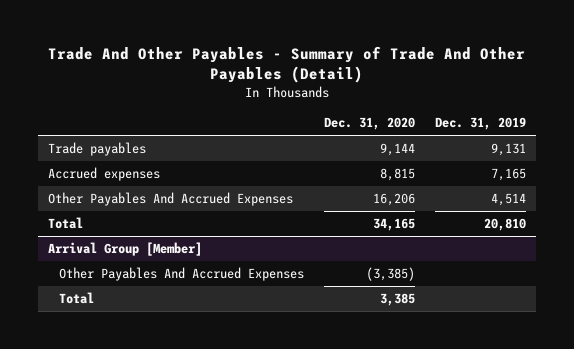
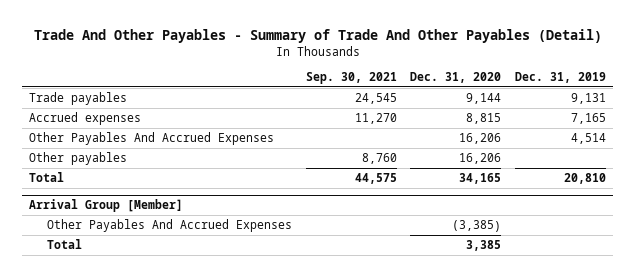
- | Dec. 31, 2020 | Dec. 31, 2019
+ | Sep. 30, 2021 | Dec. 31, 2020 | Dec. 31, 2019
+ Other payables | 8,760 | 16,206 |

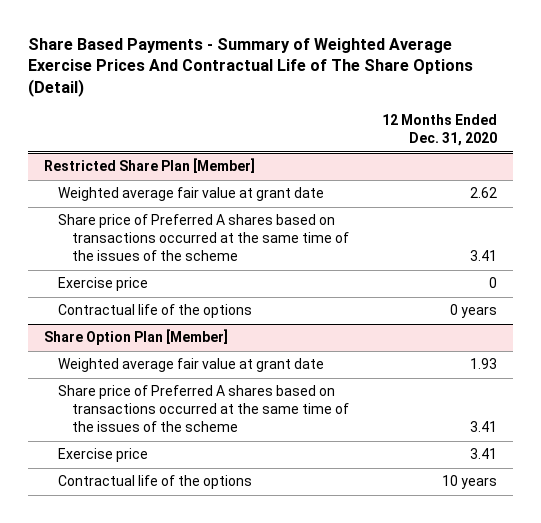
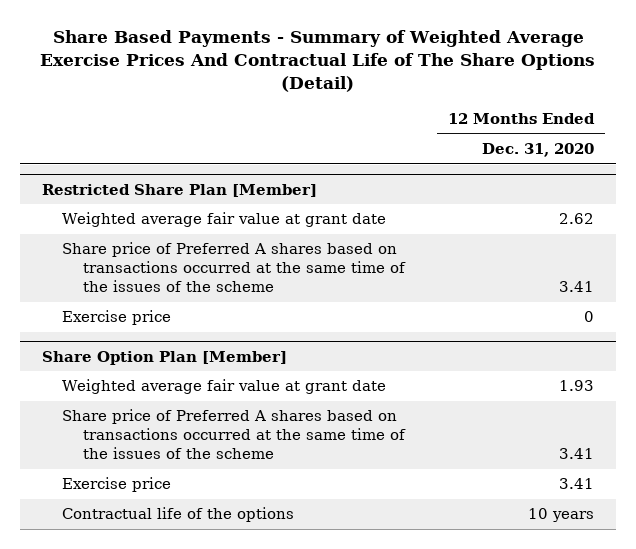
@ Restricted Share Plan [Member]
- Contractual life of the options | 0 years

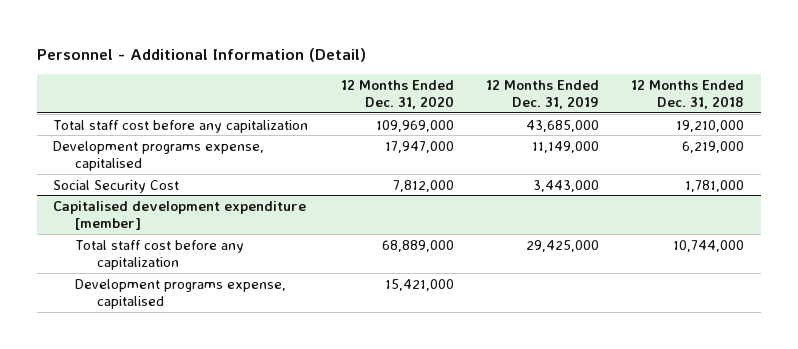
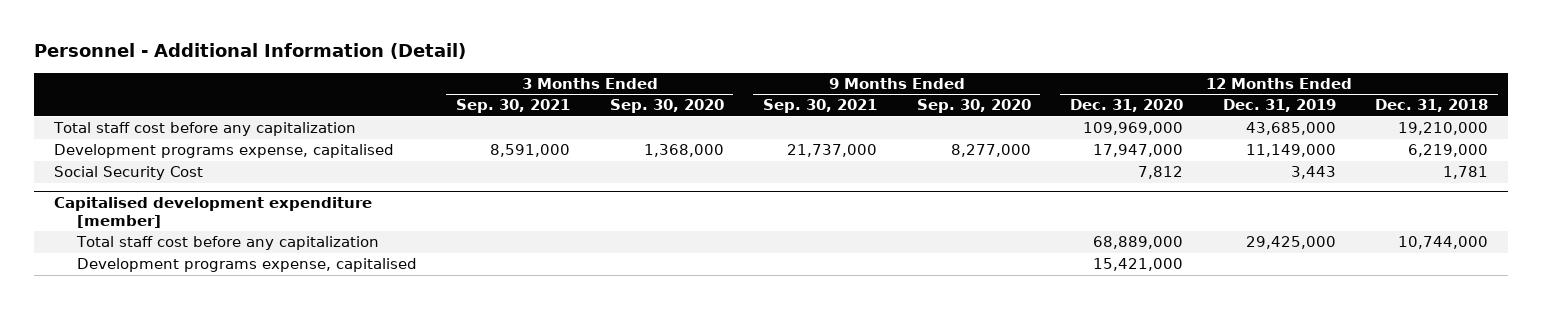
- | 12 Months Ended Dec. 31, 2020 | 12 Months Ended Dec. 31, 2019 | 12 Months Ended Dec. 31, 2018
+ | 3 Months Ended Sep. 30, 2021 | 3 Months Ended Sep. 30, 2020 | 9 Months Ended Sep. 30, 2021 | 9 Months Ended Sep. 30, 2020 | 12 Months Ended Dec. 31, 2020 | 12 Months Ended Dec. 31, 2019 | 12 Months Ended Dec. 31, 2018
- Social Security Cost | 7,812,000 | 3,443,000 | 1,781,000
+ Social Security Cost | | | | | 7,812 | 3,443 | 1,781

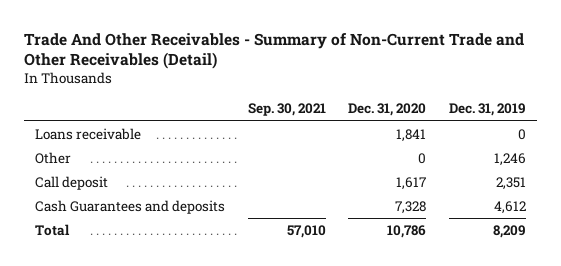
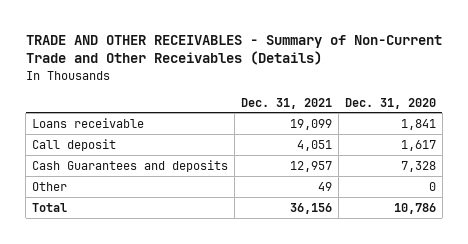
- Trade And Other Receivables - Summary of Non-Current Trade and Other Receivables (Detail)
+ TRADE AND OTHER RECEIVABLES - Summary of Non-Current Trade and Other Receivables (Details)
- | Sep. 30, 2021 | Dec. 31, 2020 | Dec. 31, 2019
+ | Dec. 31, 2021 | Dec. 31, 2020
moved down: Other | 49 | 0

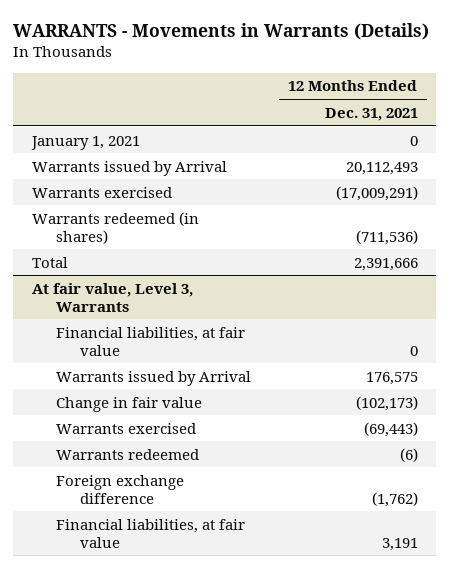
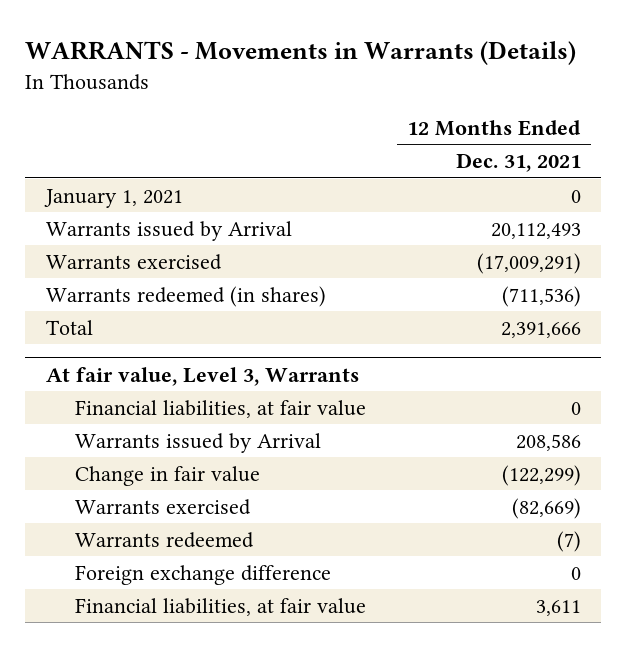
@ At fair value, Level 3, Warrants
- Warrants issued by Arrival | 176,575
- Change in fair value | (102,173)
- Warrants exercised | (69,443)
- Warrants redeemed | (6)
- Foreign exchange difference | (1,762)
- Financial liabilities, at fair value | 3,191
+ Warrants issued by Arrival | 208,586
+ Change in fair value | (122,299)
+ Warrants exercised | (82,669)
+ Warrants redeemed | (7)
+ Foreign exchange difference | 0
+ Financial liabilities, at fair value | 3,611

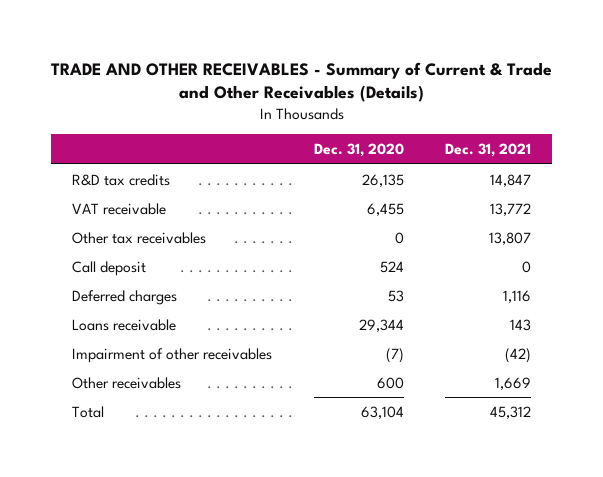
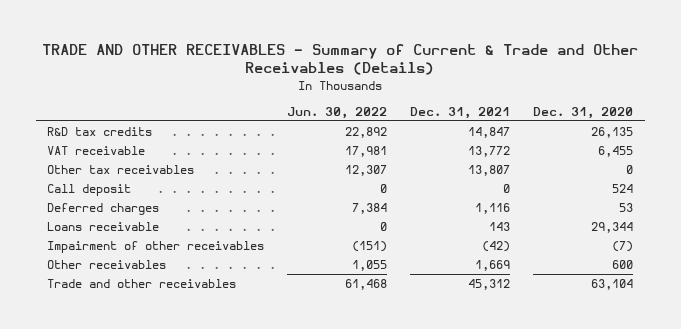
- | Dec. 31, 2020 | Dec. 31, 2021
+ | Jun. 30, 2022 | Dec. 31, 2021 | Dec. 31, 2020
- Total | 63,104 | 45,312
+ Trade and other receivables | 61,468 | 45,312 | 63,104

